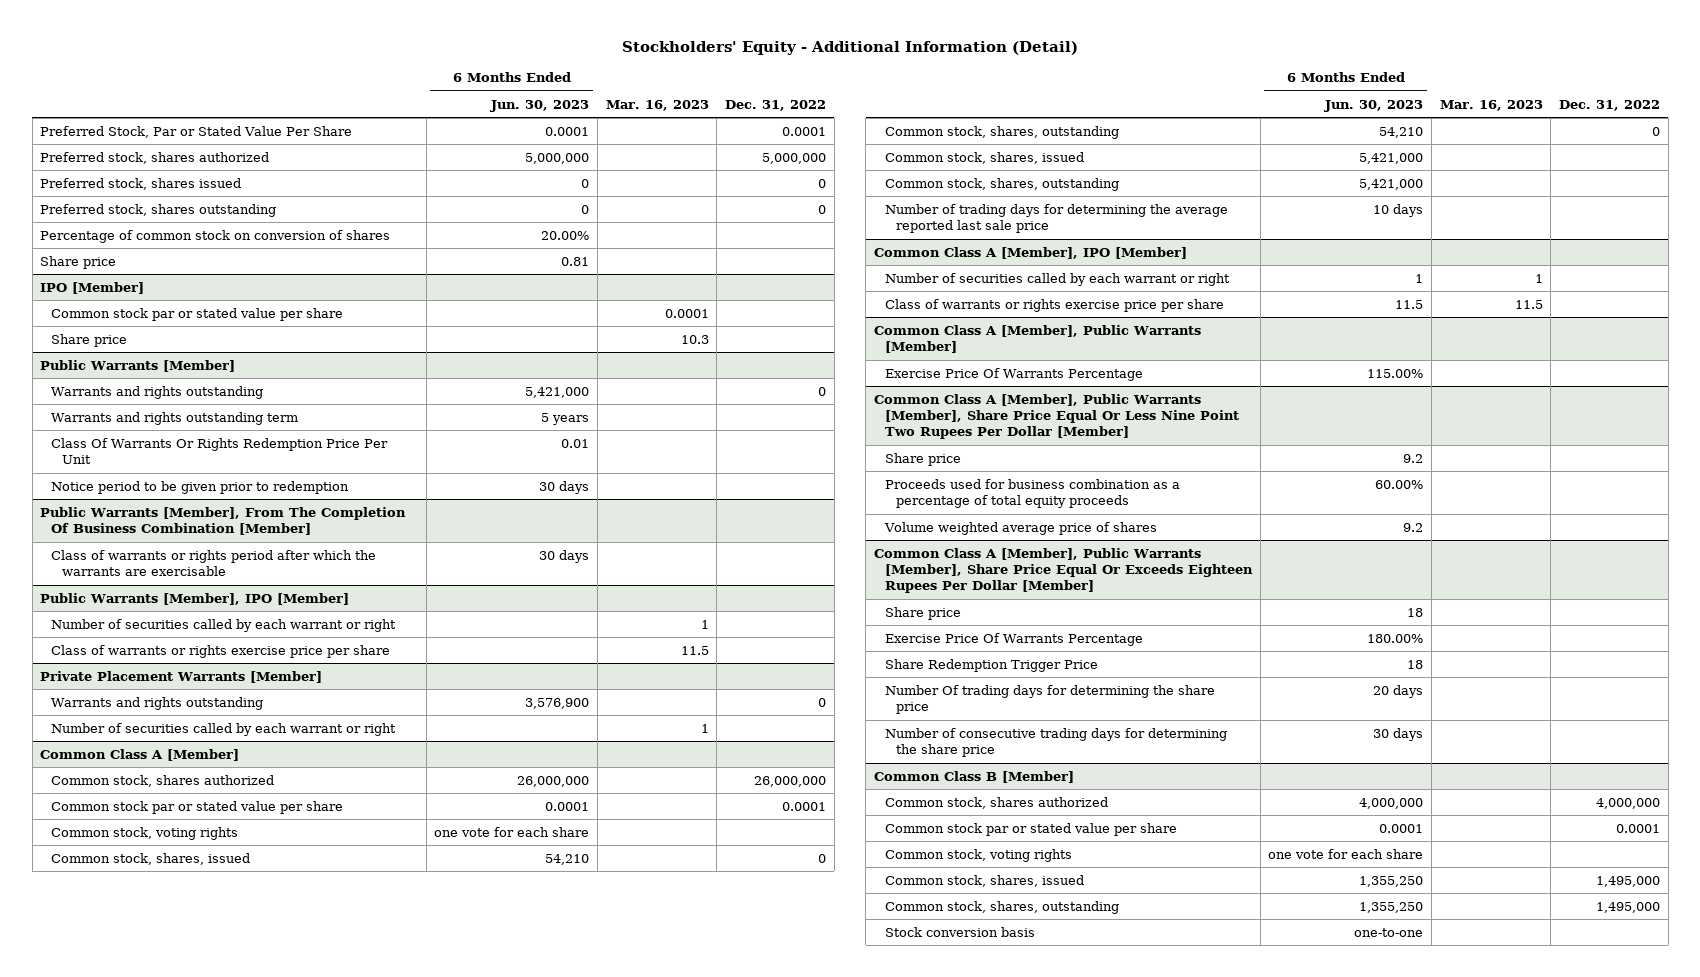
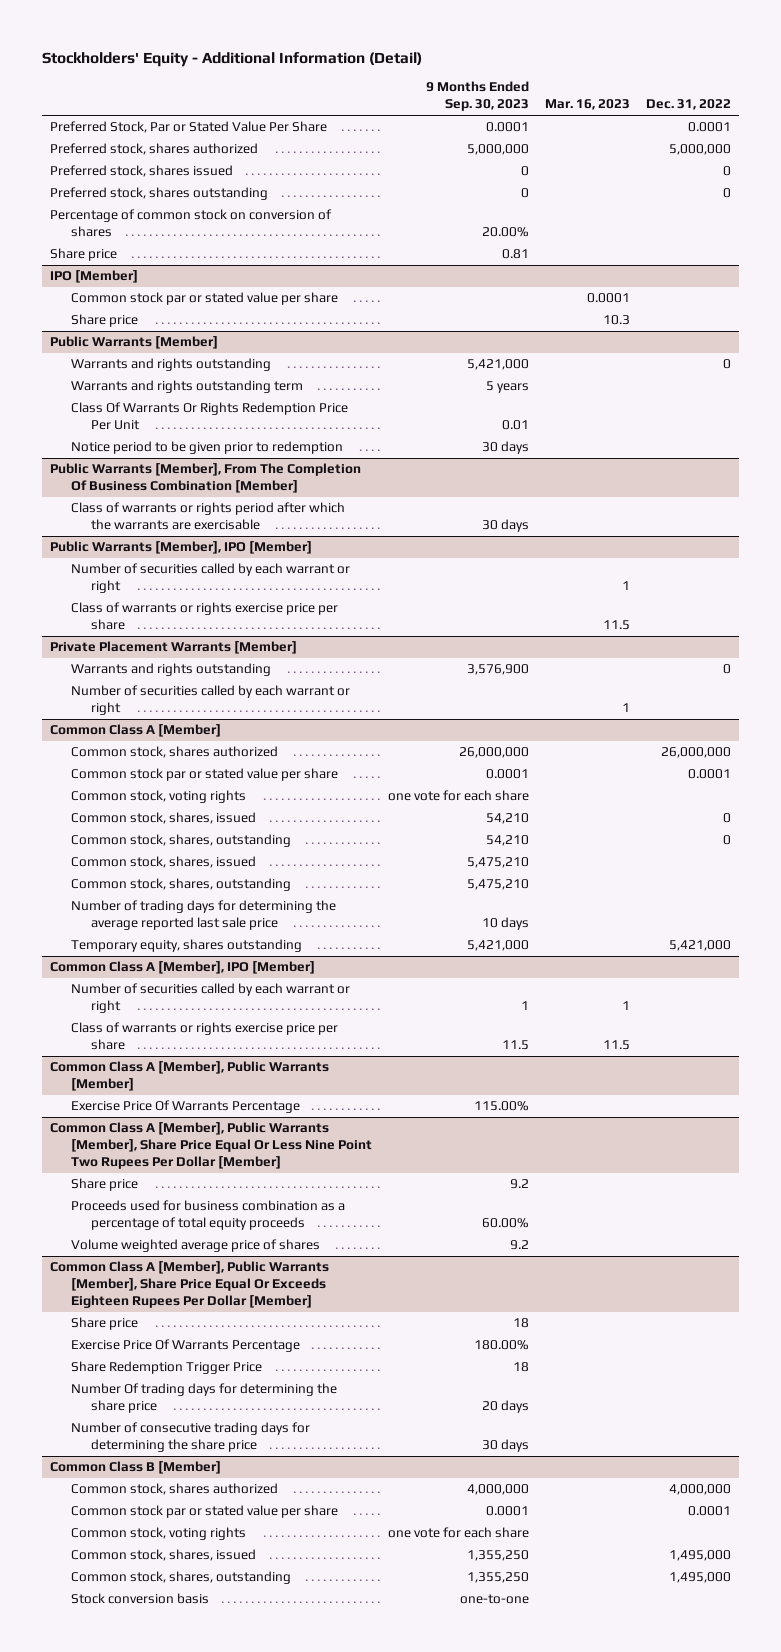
- | 6 Months Ended Jun. 30, 2023 | Mar. 16, 2023 | Dec. 31, 2022
+ | 9 Months Ended Sep. 30, 2023 | Mar. 16, 2023 | Dec. 31, 2022
@ Common Class A [Member]
+ Temporary equity, shares outstanding | 5,421,000 | | 5,421,000

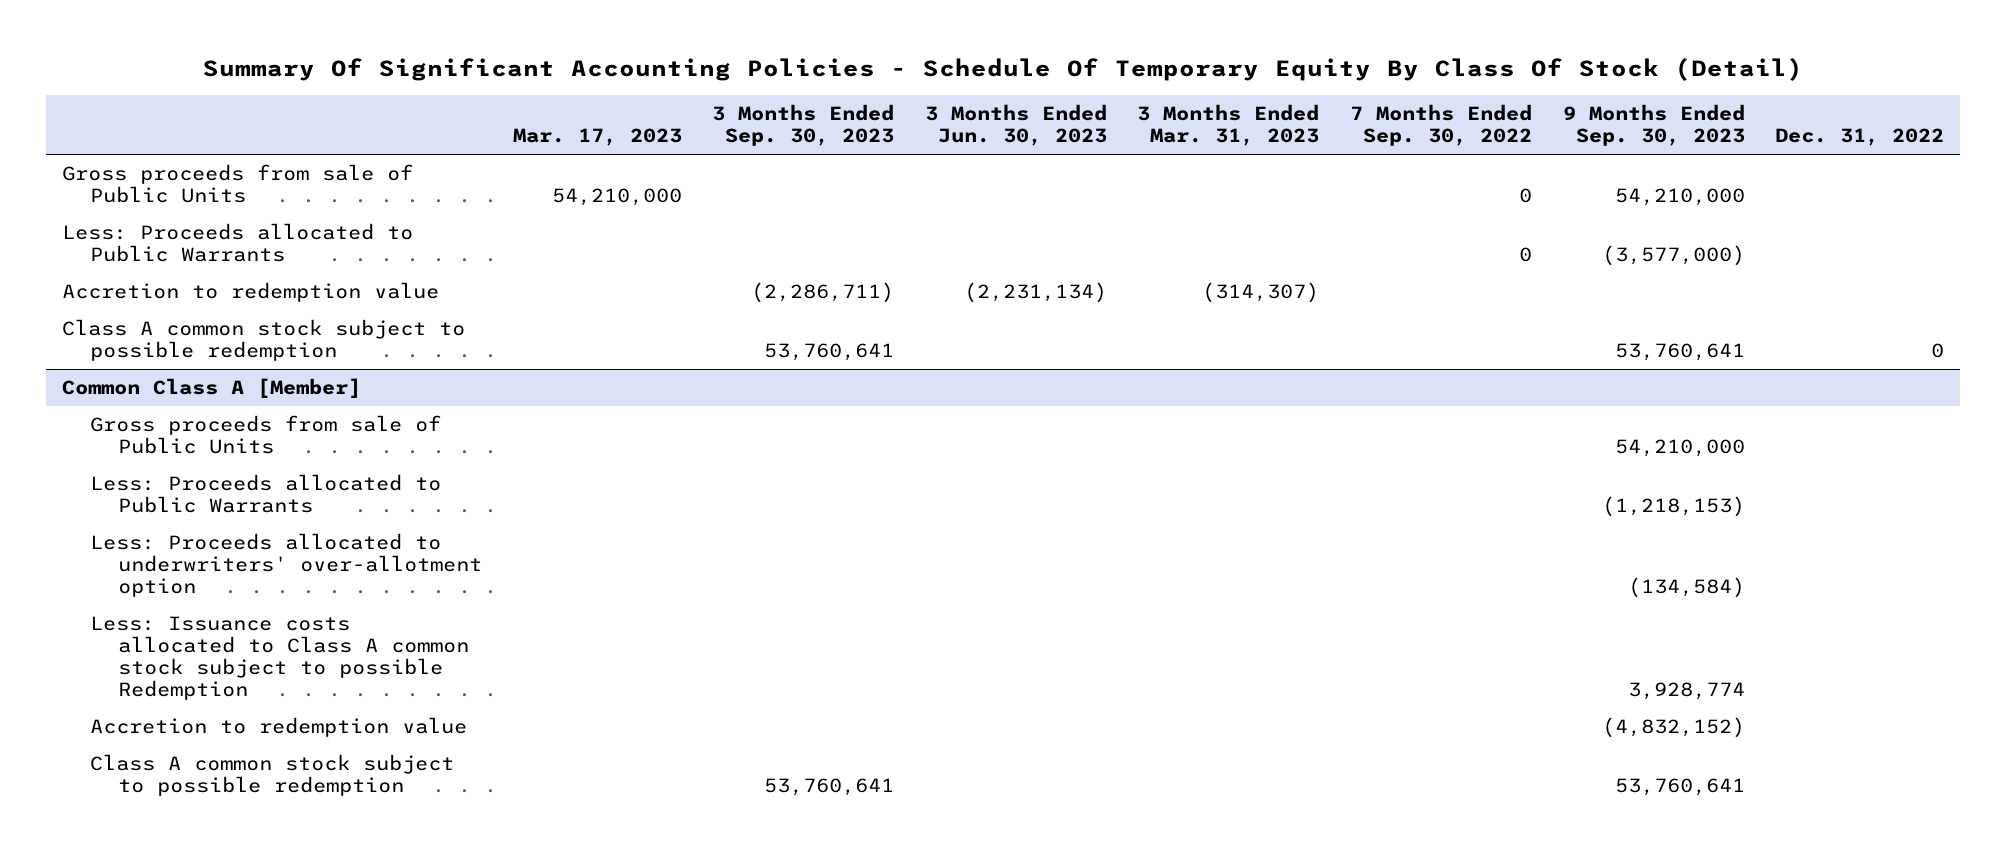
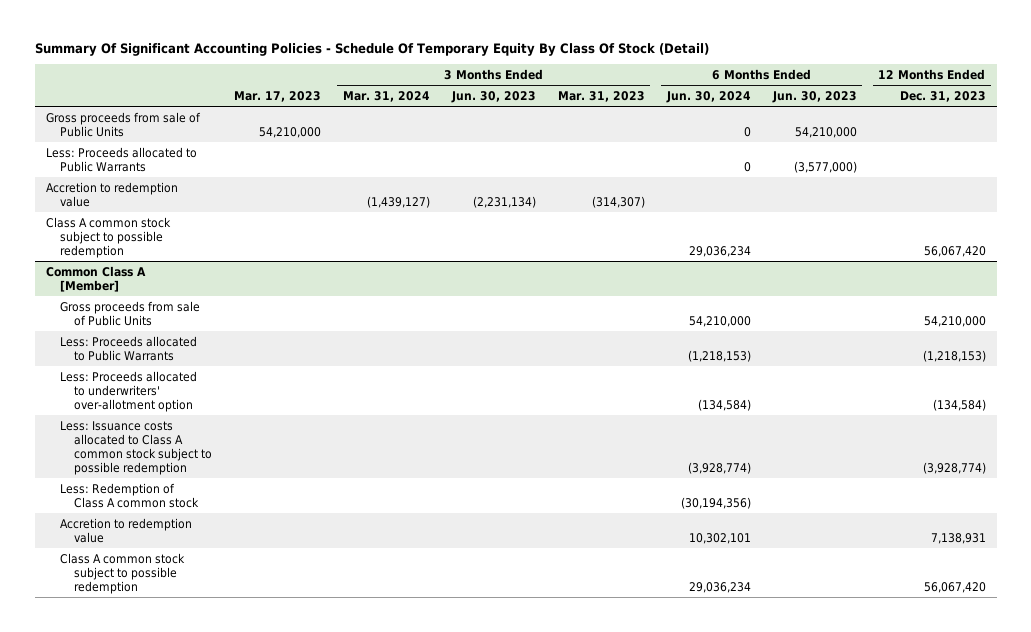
- | Mar. 17, 2023 | 3 Months Ended Sep. 30, 2023 | 3 Months Ended Jun. 30, 2023 | 3 Months Ended Mar. 31, 2023 | 7 Months Ended Sep. 30, 2022 | 9 Months Ended Sep. 30, 2023 | Dec. 31, 2022
+ | Mar. 17, 2023 | 3 Months Ended Mar. 31, 2024 | 3 Months Ended Jun. 30, 2023 | 3 Months Ended Mar. 31, 2023 | 6 Months Ended Jun. 30, 2024 | 6 Months Ended Jun. 30, 2023 | 12 Months Ended Dec. 31, 2023
@ Common Class A [Member]
- Less: Issuance costs allocated to Class A common stock subject to possible Redemption | | | | | | 3,928,774 |
+ Less: Issuance costs allocated to Class A common stock subject to possible redemption | | | | | (3,928,774) | | (3,928,774)
+ Less: Redemption of Class A common stock | | | | | (30,194,356) | |

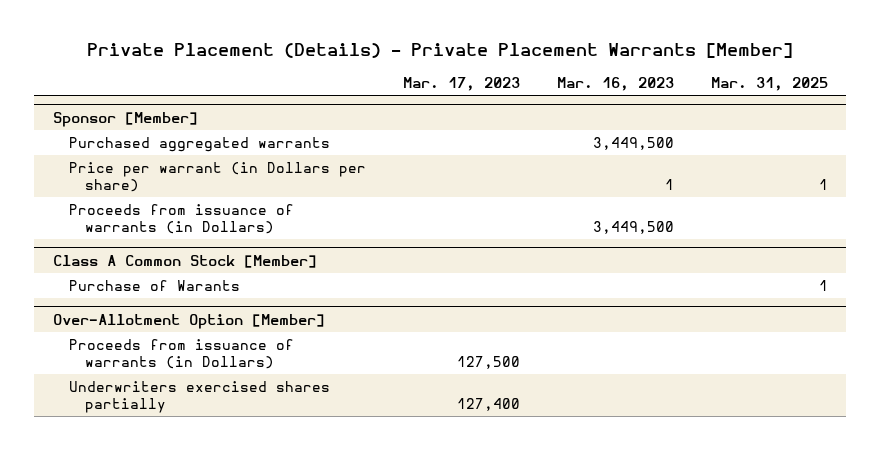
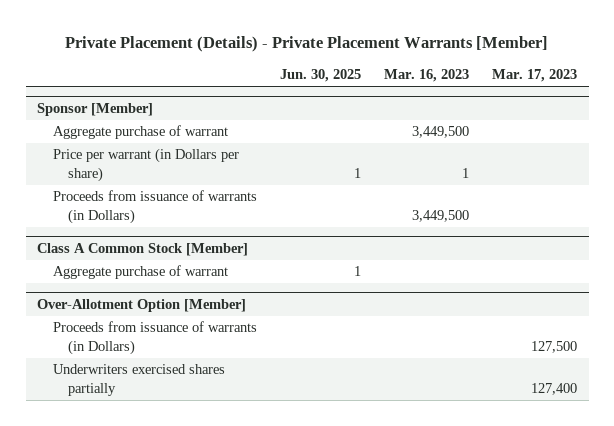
- | Mar. 17, 2023 | Mar. 16, 2023 | Mar. 31, 2025
+ | Jun. 30, 2025 | Mar. 16, 2023 | Mar. 17, 2023
@ Sponsor [Member]
- Purchased aggregated warrants | | 3,449,500 |
+ Aggregate purchase of warrant | | 3,449,500 |
@ Class A Common Stock [Member]
- Purchase of Warants | | | 1
+ Aggregate purchase of warrant | 1 | |

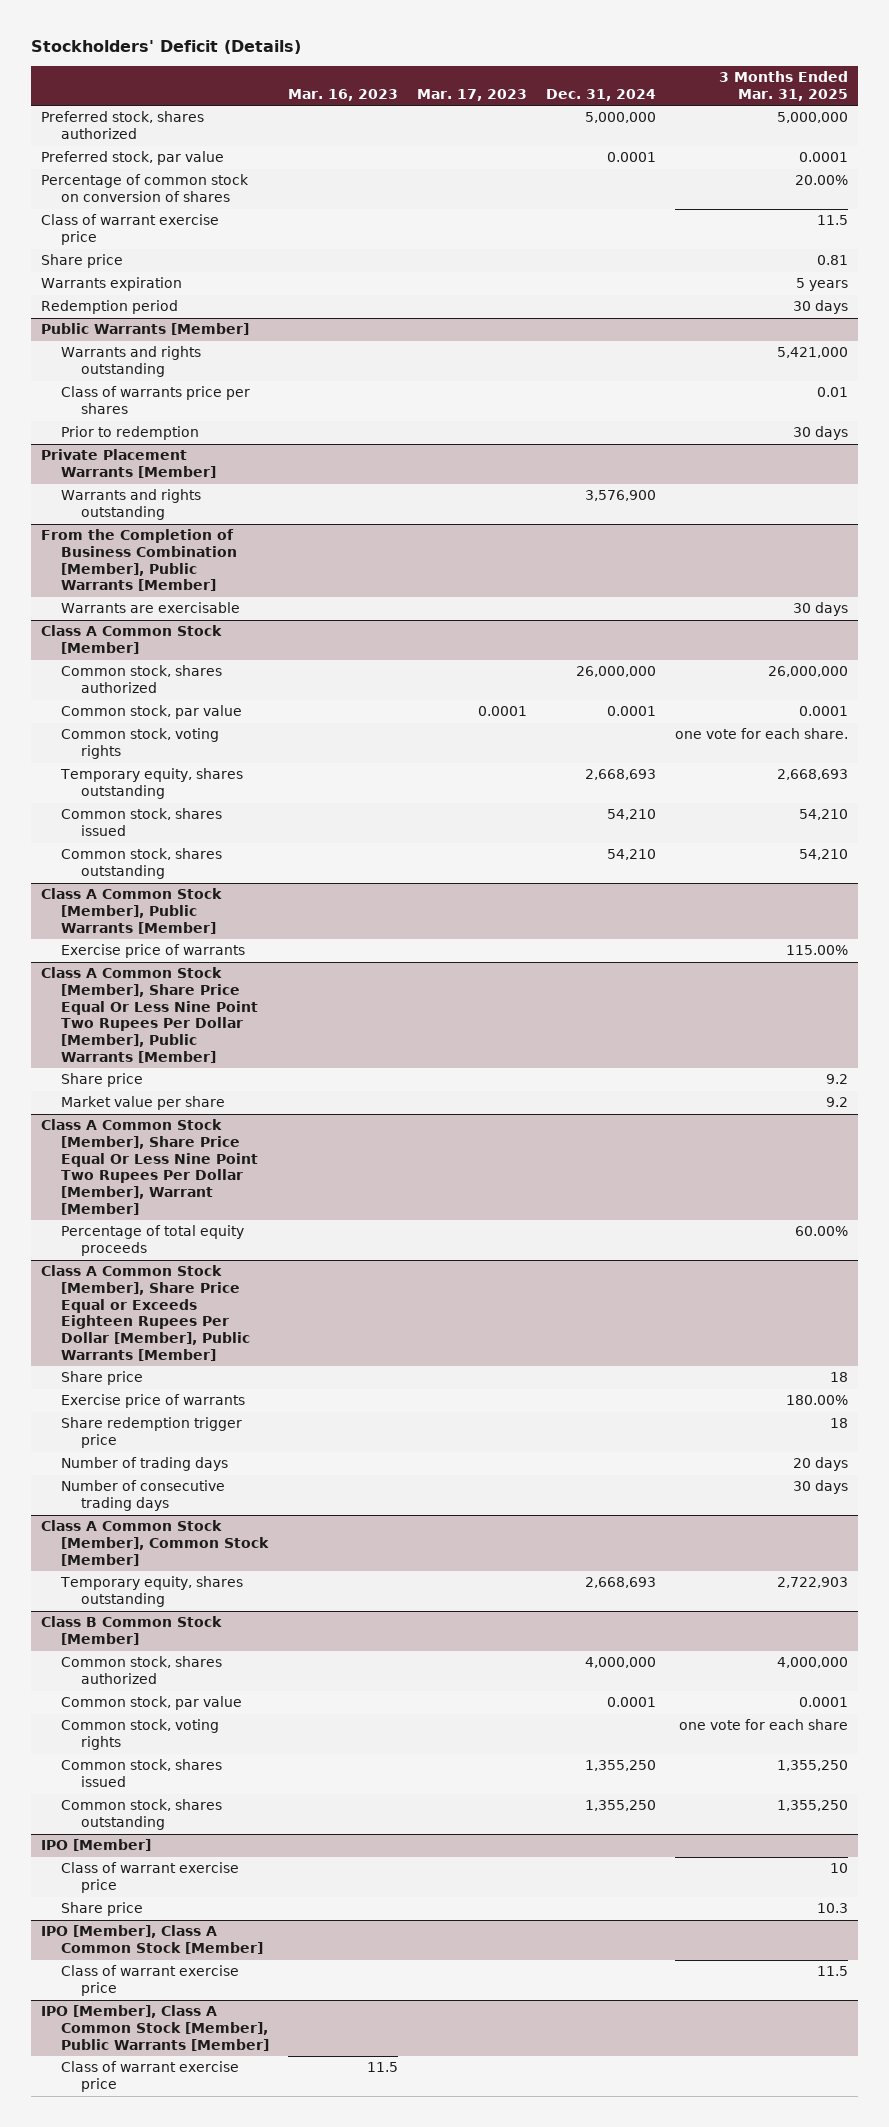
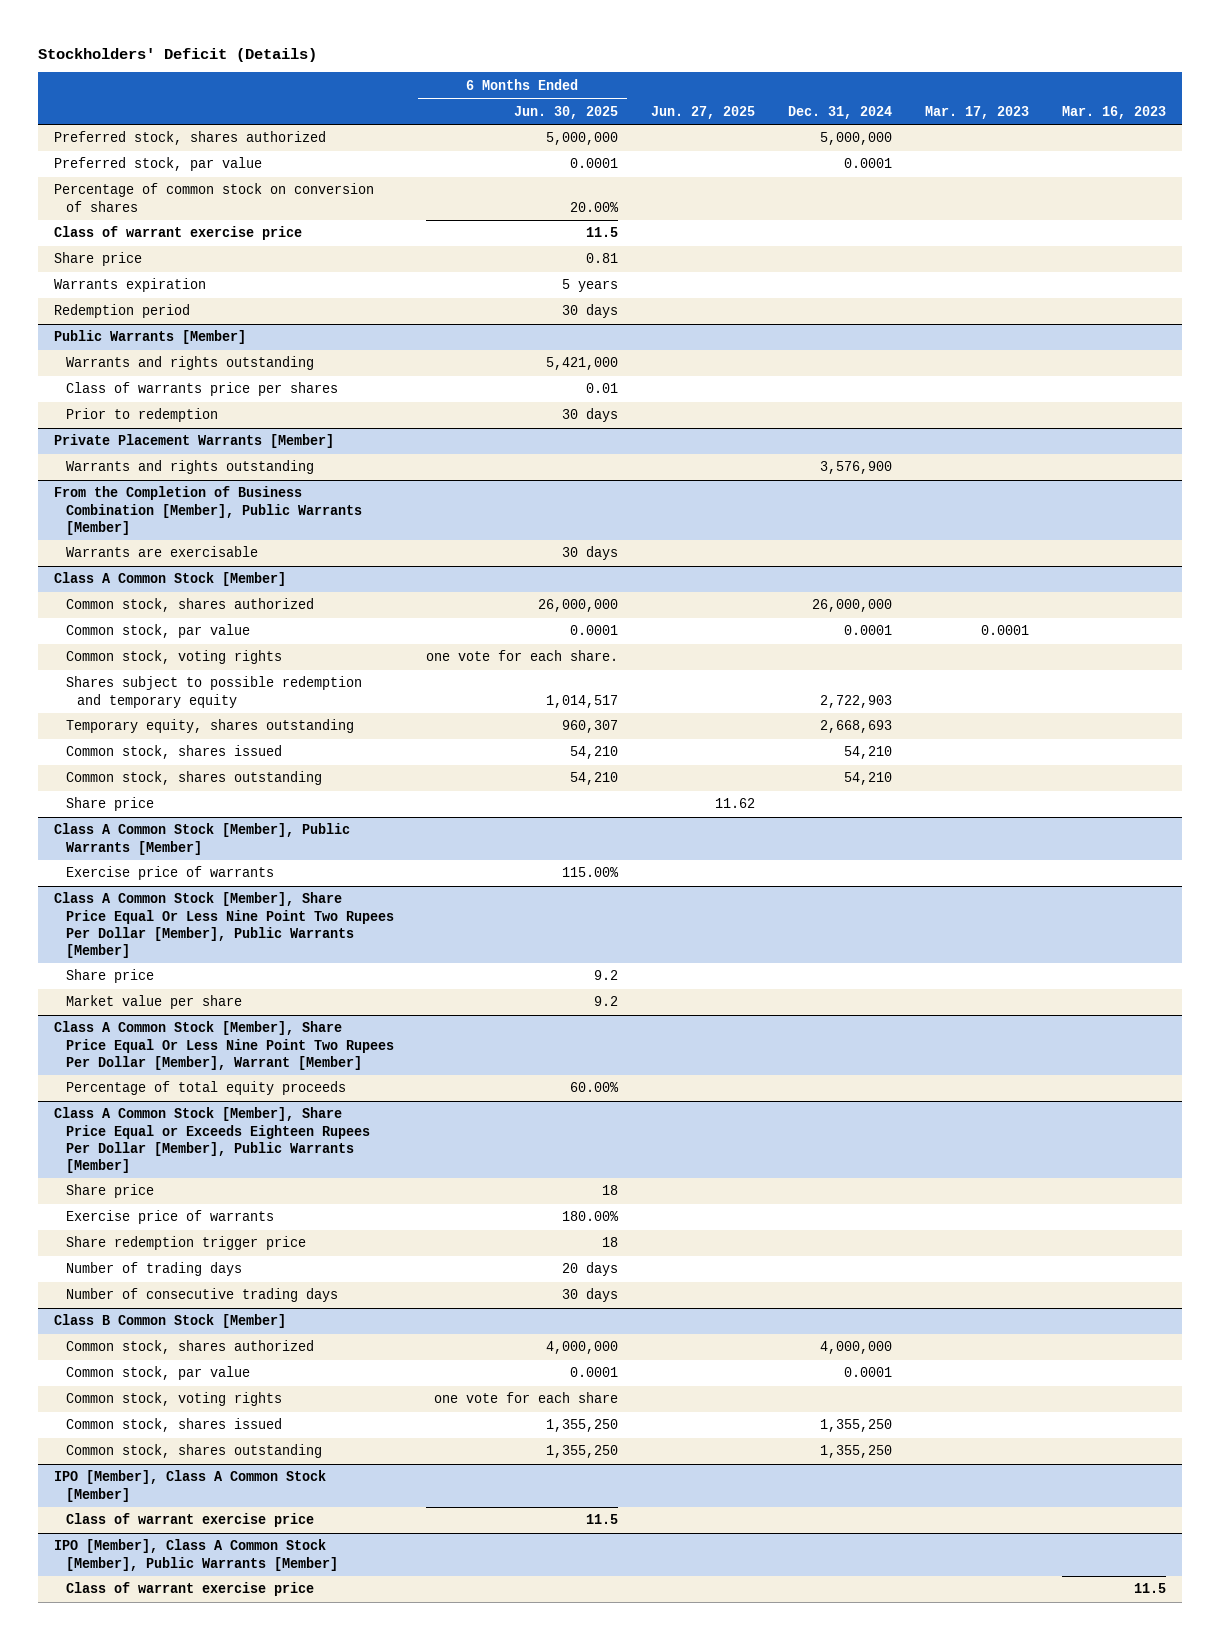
- | Mar. 16, 2023 | Mar. 17, 2023 | Dec. 31, 2024 | 3 Months Ended Mar. 31, 2025
+ | 6 Months Ended Jun. 30, 2025 | Jun. 27, 2025 | Dec. 31, 2024 | Mar. 17, 2023 | Mar. 16, 2023
@ Class A Common Stock [Member]
+ Shares subject to possible redemption and temporary equity | 1,014,517 | | 2,722,903 | |
+ Share price | | 11.62 | | |
- Class A Common Stock [Member], Common Stock [Member]
- Temporary equity, shares outstanding | | | 2,668,693 | 2,722,903
- IPO [Member]
- Class of warrant exercise price | | | | 10
- Share price | | | | 10.3

